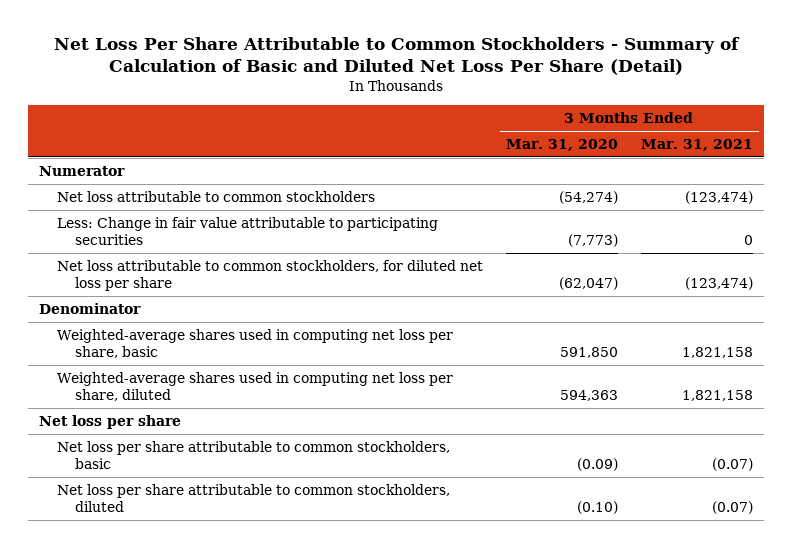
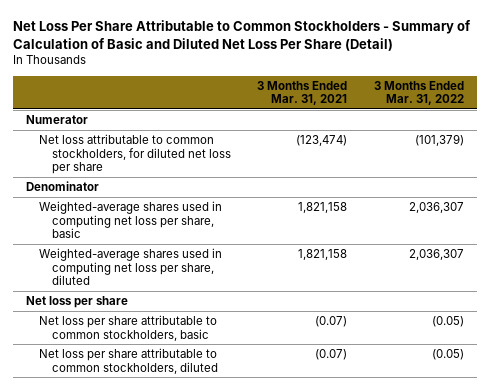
- | 3 Months Ended Mar. 31, 2020 | 3 Months Ended Mar. 31, 2021
+ | 3 Months Ended Mar. 31, 2021 | 3 Months Ended Mar. 31, 2022
- Net loss attributable to common stockholders | (54,274) | (123,474)
- Less: Change in fair value attributable to participating securities | (7,773) | 0

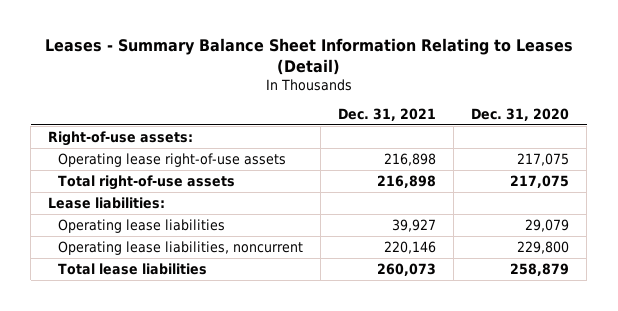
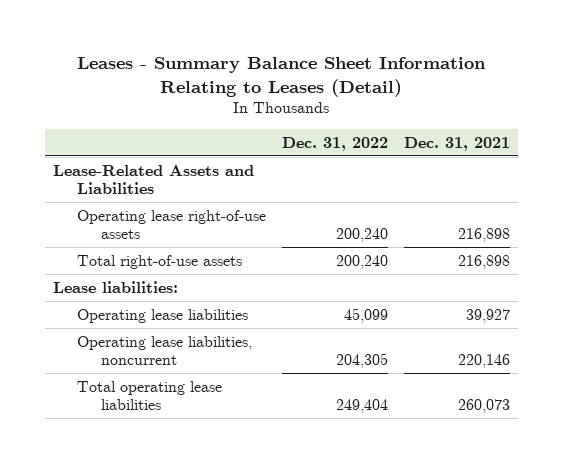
- | Dec. 31, 2021 | Dec. 31, 2020
+ | Dec. 31, 2022 | Dec. 31, 2021
- Right-of-use assets:
+ Lease-Related Assets and Liabilities
- Total lease liabilities | 260,073 | 258,879
+ Total operating lease liabilities | 249,404 | 260,073

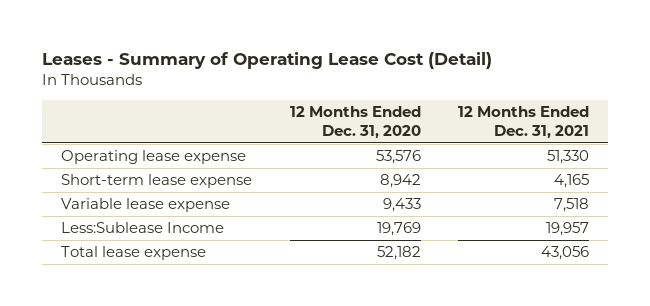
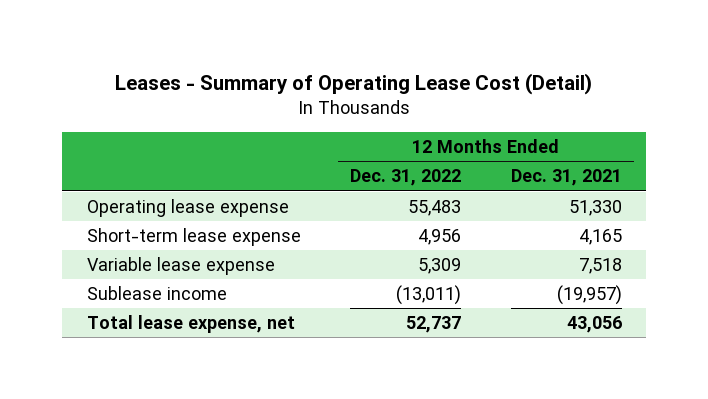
- | 12 Months Ended Dec. 31, 2020 | 12 Months Ended Dec. 31, 2021
+ | 12 Months Ended Dec. 31, 2022 | 12 Months Ended Dec. 31, 2021
- Less:Sublease Income | 19,769 | 19,957
- Total lease expense | 52,182 | 43,056
+ Sublease income | (13,011) | (19,957)
+ Total lease expense, net | 52,737 | 43,056

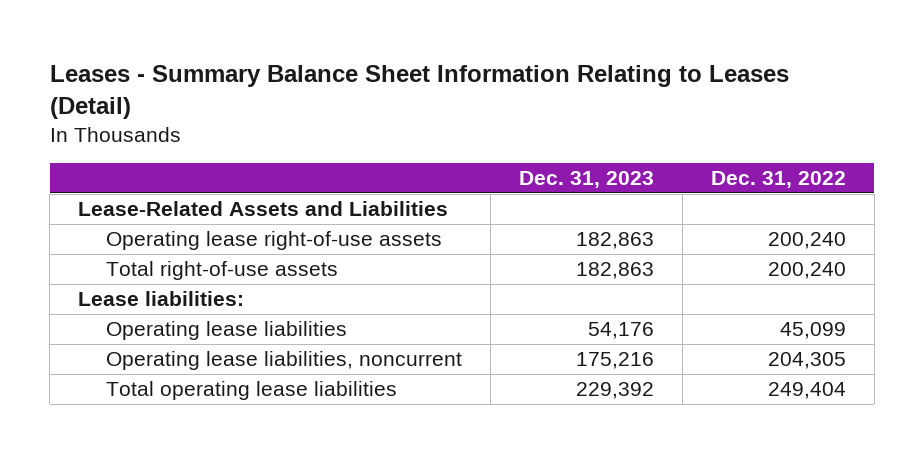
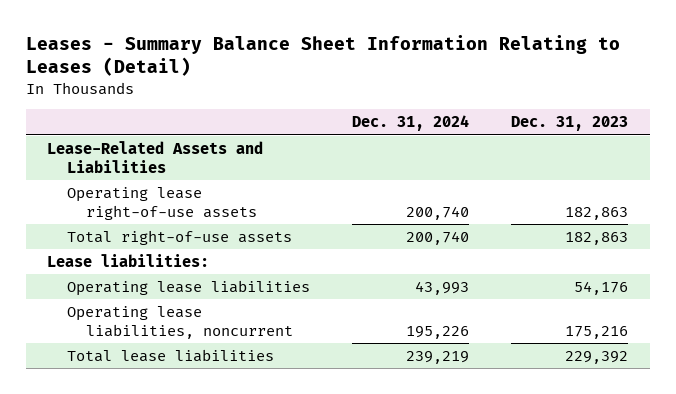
- | Dec. 31, 2023 | Dec. 31, 2022
+ | Dec. 31, 2024 | Dec. 31, 2023
- Total operating lease liabilities | 229,392 | 249,404
+ Total lease liabilities | 239,219 | 229,392

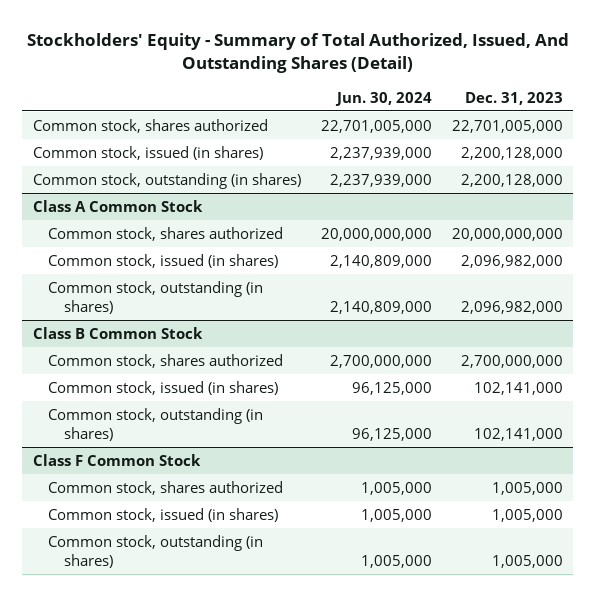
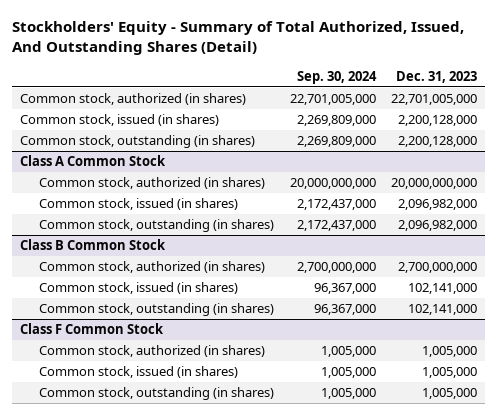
- | Jun. 30, 2024 | Dec. 31, 2023
+ | Sep. 30, 2024 | Dec. 31, 2023
- Common stock, shares authorized | 22,701,005,000 | 22,701,005,000
+ Common stock, authorized (in shares) | 22,701,005,000 | 22,701,005,000
@ Class A Common Stock
- Common stock, shares authorized | 20,000,000,000 | 20,000,000,000
+ Common stock, authorized (in shares) | 20,000,000,000 | 20,000,000,000
@ Class B Common Stock
- Common stock, shares authorized | 2,700,000,000 | 2,700,000,000
+ Common stock, authorized (in shares) | 2,700,000,000 | 2,700,000,000
@ Class F Common Stock
- Common stock, shares authorized | 1,005,000 | 1,005,000
+ Common stock, authorized (in shares) | 1,005,000 | 1,005,000

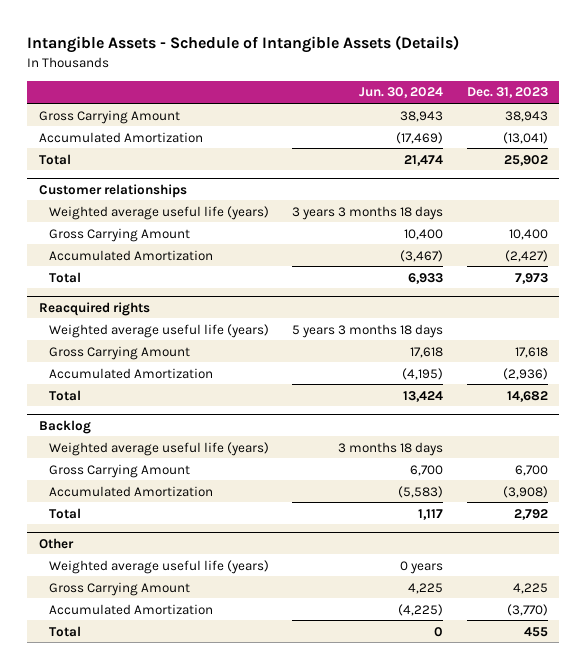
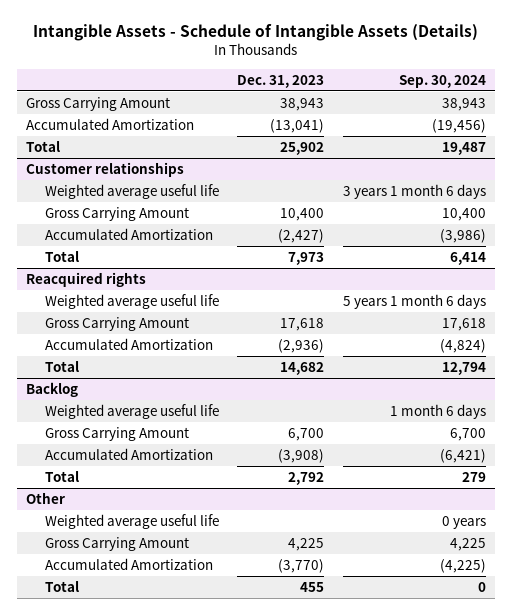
- | Jun. 30, 2024 | Dec. 31, 2023
+ | Dec. 31, 2023 | Sep. 30, 2024
@ Customer relationships
- Weighted average useful life (years) | 3 years 3 months 18 days |
+ Weighted average useful life | | 3 years 1 month 6 days
@ Reacquired rights
- Weighted average useful life (years) | 5 years 3 months 18 days |
+ Weighted average useful life | | 5 years 1 month 6 days
@ Backlog
- Weighted average useful life (years) | 3 months 18 days |
+ Weighted average useful life | | 1 month 6 days
@ Other
- Weighted average useful life (years) | 0 years |
+ Weighted average useful life | | 0 years

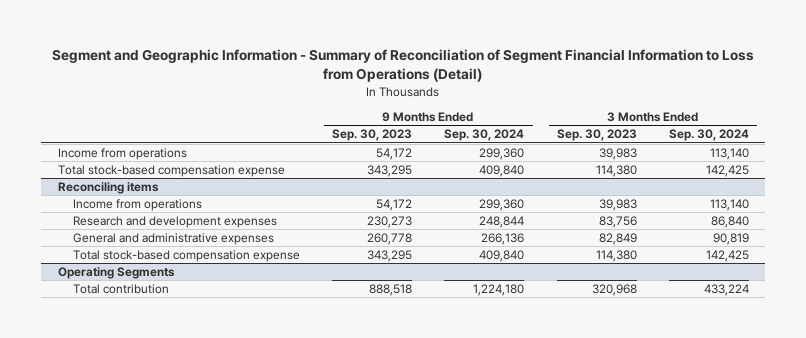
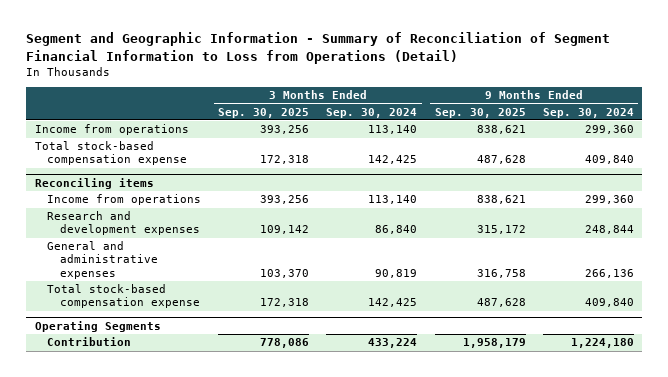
- | 9 Months Ended Sep. 30, 2023 | 9 Months Ended Sep. 30, 2024 | 3 Months Ended Sep. 30, 2023 | 3 Months Ended Sep. 30, 2024
+ | 3 Months Ended Sep. 30, 2025 | 3 Months Ended Sep. 30, 2024 | 9 Months Ended Sep. 30, 2025 | 9 Months Ended Sep. 30, 2024
@ Operating Segments
- Total contribution | 888,518 | 1,224,180 | 320,968 | 433,224
+ Contribution | 778,086 | 433,224 | 1,958,179 | 1,224,180

